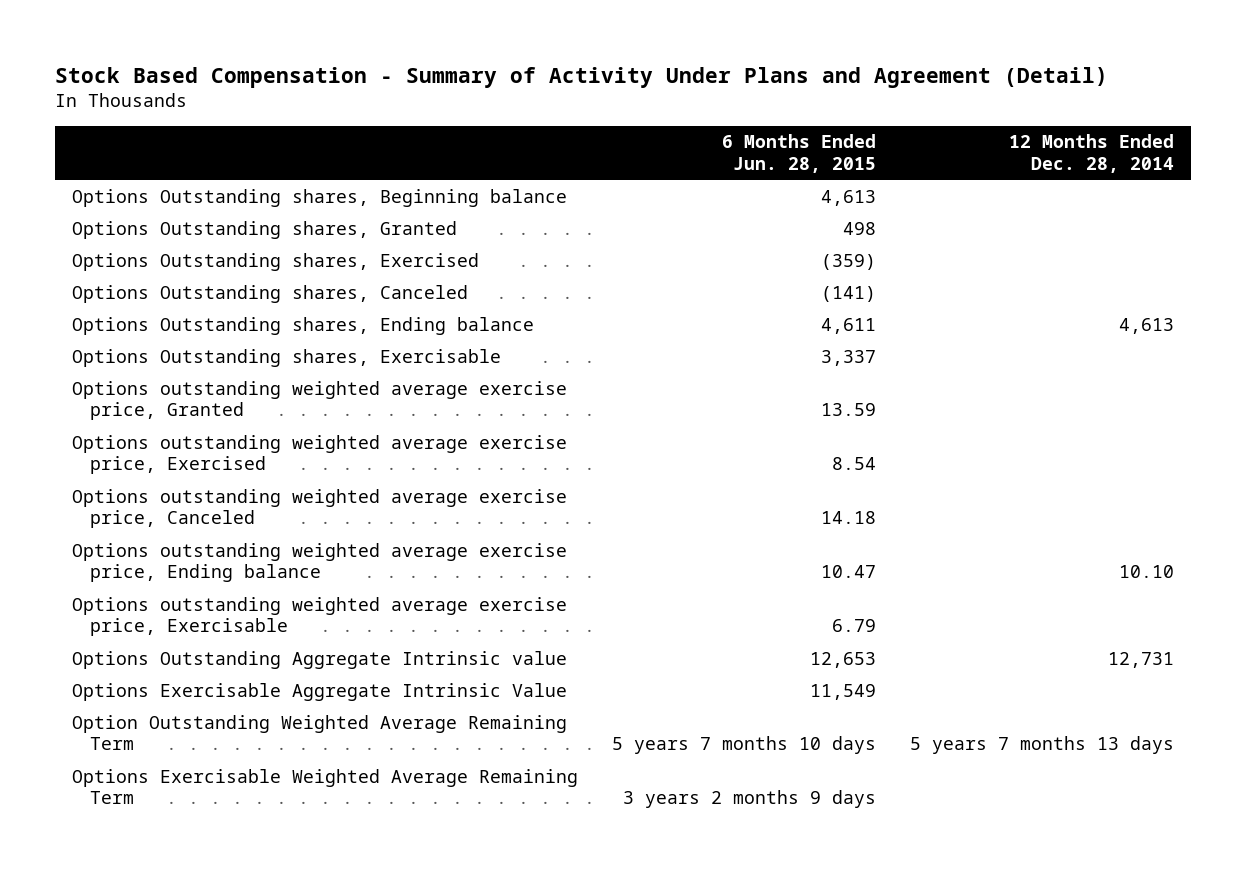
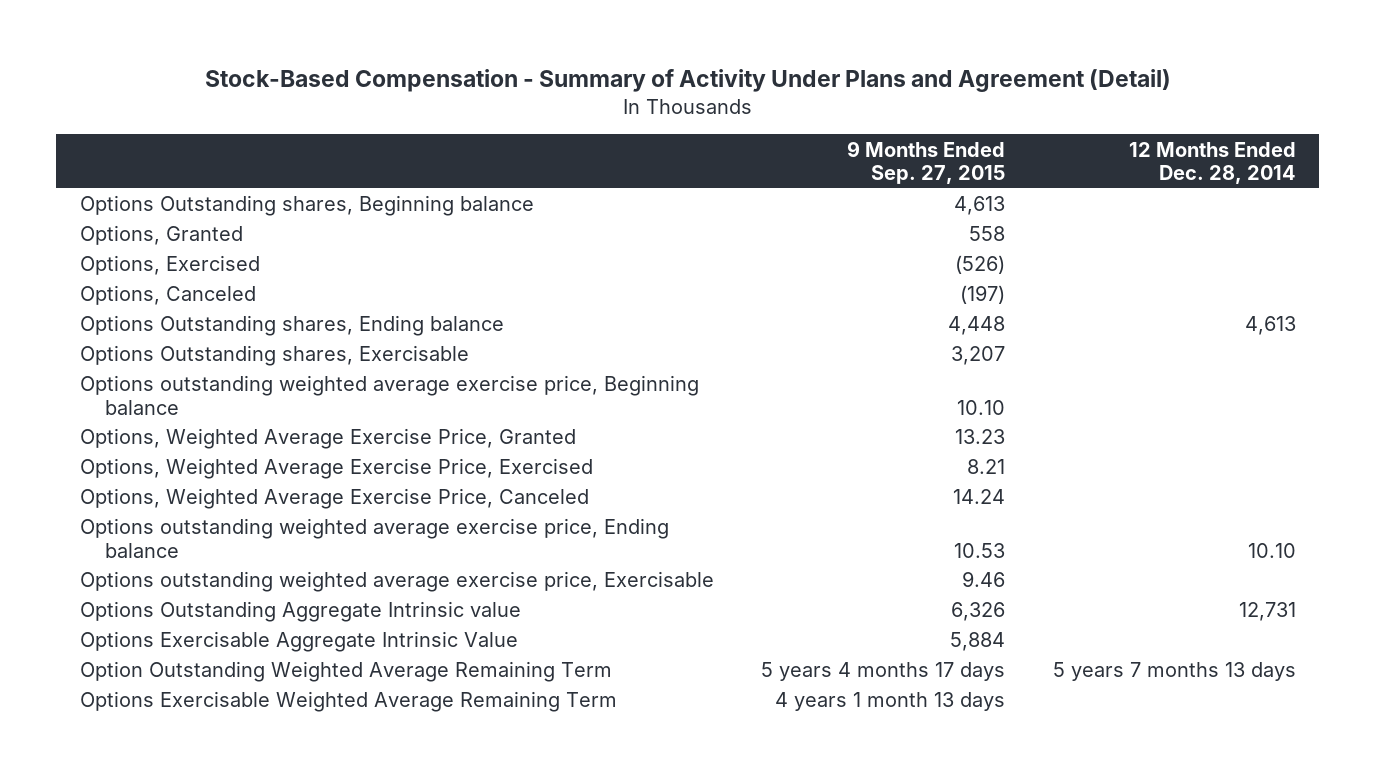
- Stock Based Compensation - Summary of Activity Under Plans and Agreement (Detail)
+ Stock-Based Compensation - Summary of Activity Under Plans and Agreement (Detail)
- | 6 Months Ended Jun. 28, 2015 | 12 Months Ended Dec. 28, 2014
+ | 9 Months Ended Sep. 27, 2015 | 12 Months Ended Dec. 28, 2014
- Options Outstanding shares, Granted | 498 |
- Options Outstanding shares, Exercised | (359) |
- Options Outstanding shares, Canceled | (141) |
+ Options, Granted | 558 |
+ Options, Exercised | (526) |
+ Options, Canceled | (197) |
- Options outstanding weighted average exercise price, Granted | 13.59 |
- Options outstanding weighted average exercise price, Exercised | 8.54 |
- Options outstanding weighted average exercise price, Canceled | 14.18 |
+ Options outstanding weighted average exercise price, Beginning balance | 10.10 |
+ Options, Weighted Average Exercise Price, Granted | 13.23 |
+ Options, Weighted Average Exercise Price, Exercised | 8.21 |
+ Options, Weighted Average Exercise Price, Canceled | 14.24 |

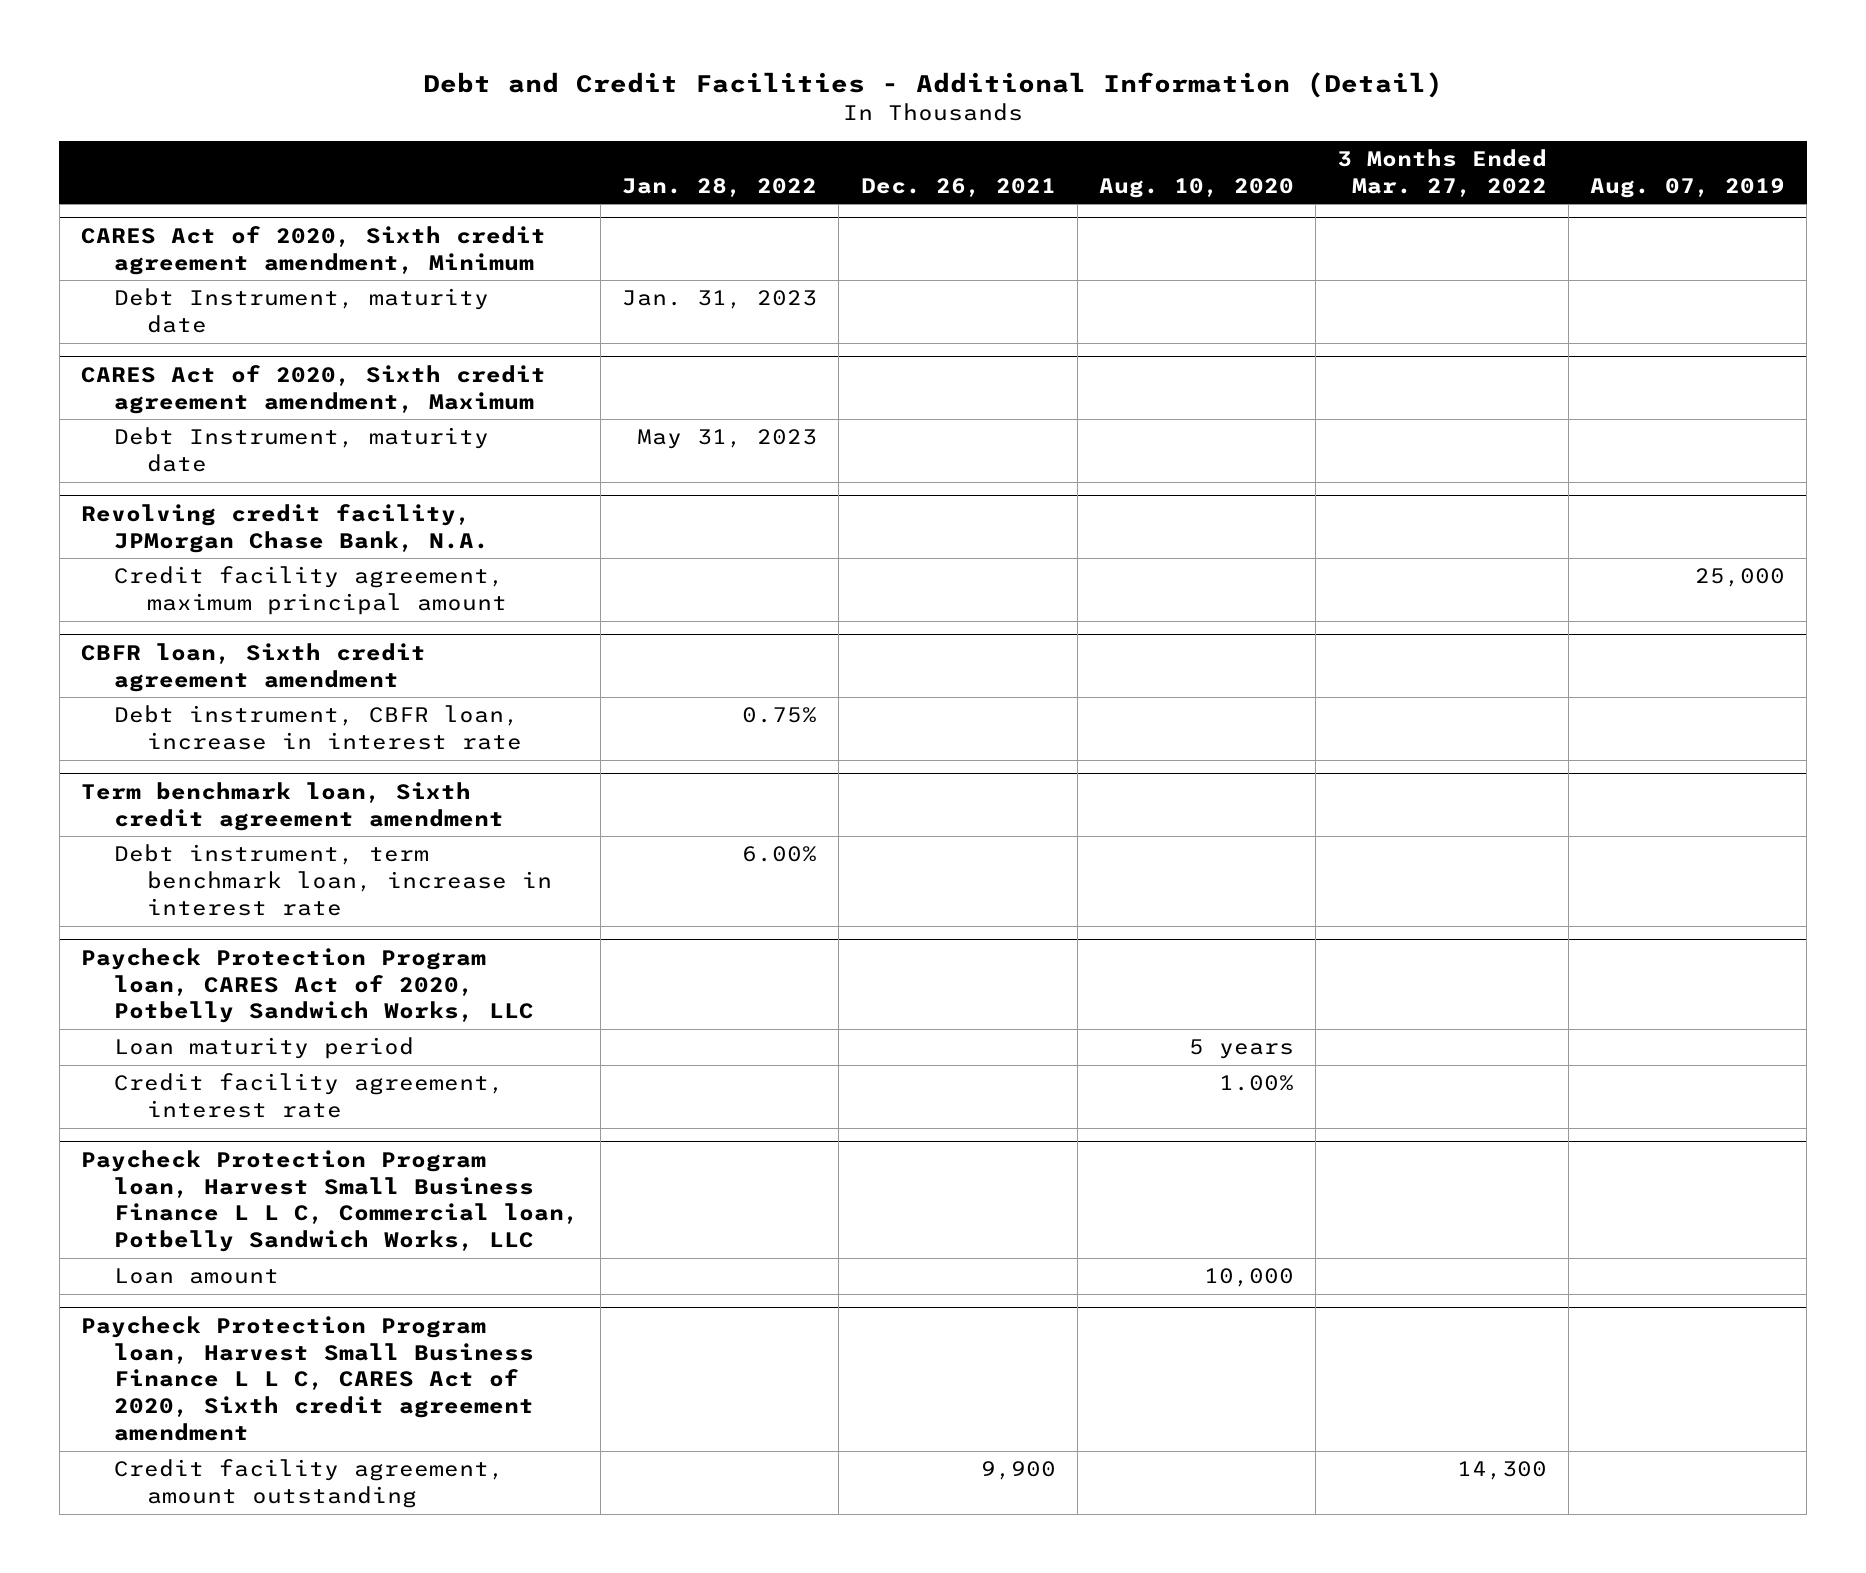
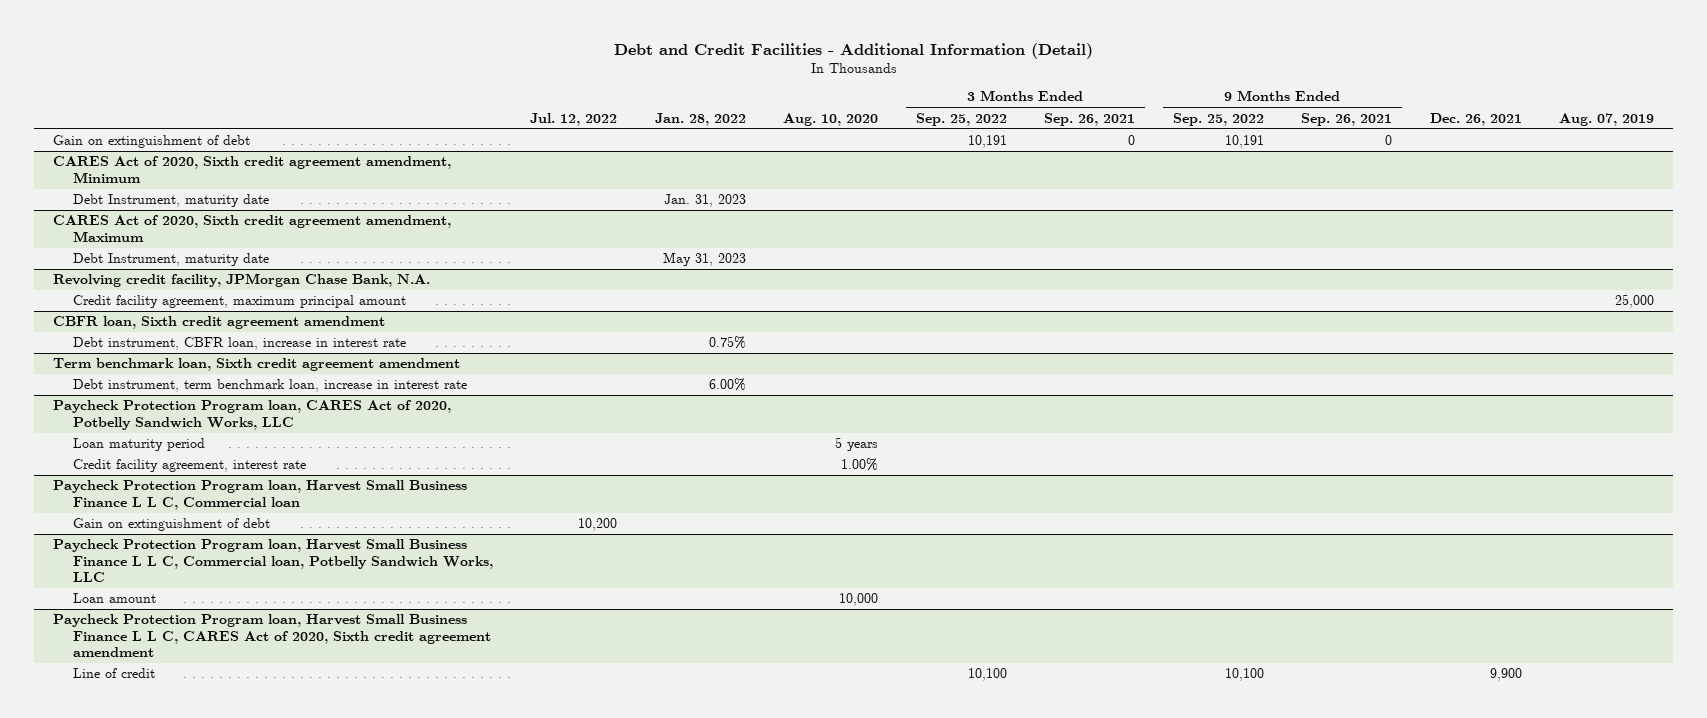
- | Jan. 28, 2022 | Dec. 26, 2021 | Aug. 10, 2020 | 3 Months Ended Mar. 27, 2022 | Aug. 07, 2019
+ | Jul. 12, 2022 | Jan. 28, 2022 | Aug. 10, 2020 | 3 Months Ended Sep. 25, 2022 | 3 Months Ended Sep. 26, 2021 | 9 Months Ended Sep. 25, 2022 | 9 Months Ended Sep. 26, 2021 | Dec. 26, 2021 | Aug. 07, 2019
+ Gain on extinguishment of debt | | | | 10,191 | 0 | 10,191 | 0 | |
+ Paycheck Protection Program loan, Harvest Small Business Finance L L C, Commercial loan
+ Gain on extinguishment of debt | 10,200 | | | | | | | |
@ Paycheck Protection Program loan, Harvest Small Business Finance L L C, CARES Act of 2020, Sixth credit agreement amendment
- Credit facility agreement, amount outstanding | | 9,900 | | 14,300 |
+ Line of credit | | | | 10,100 | | 10,100 | | 9,900 |

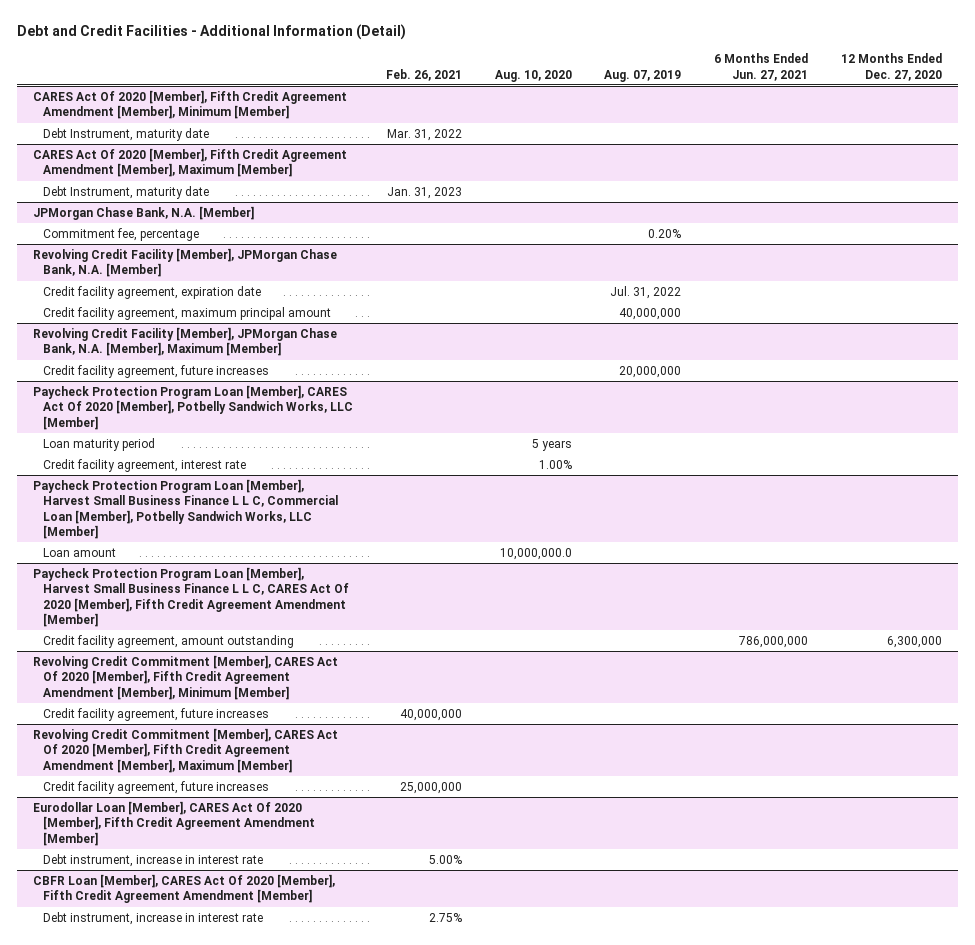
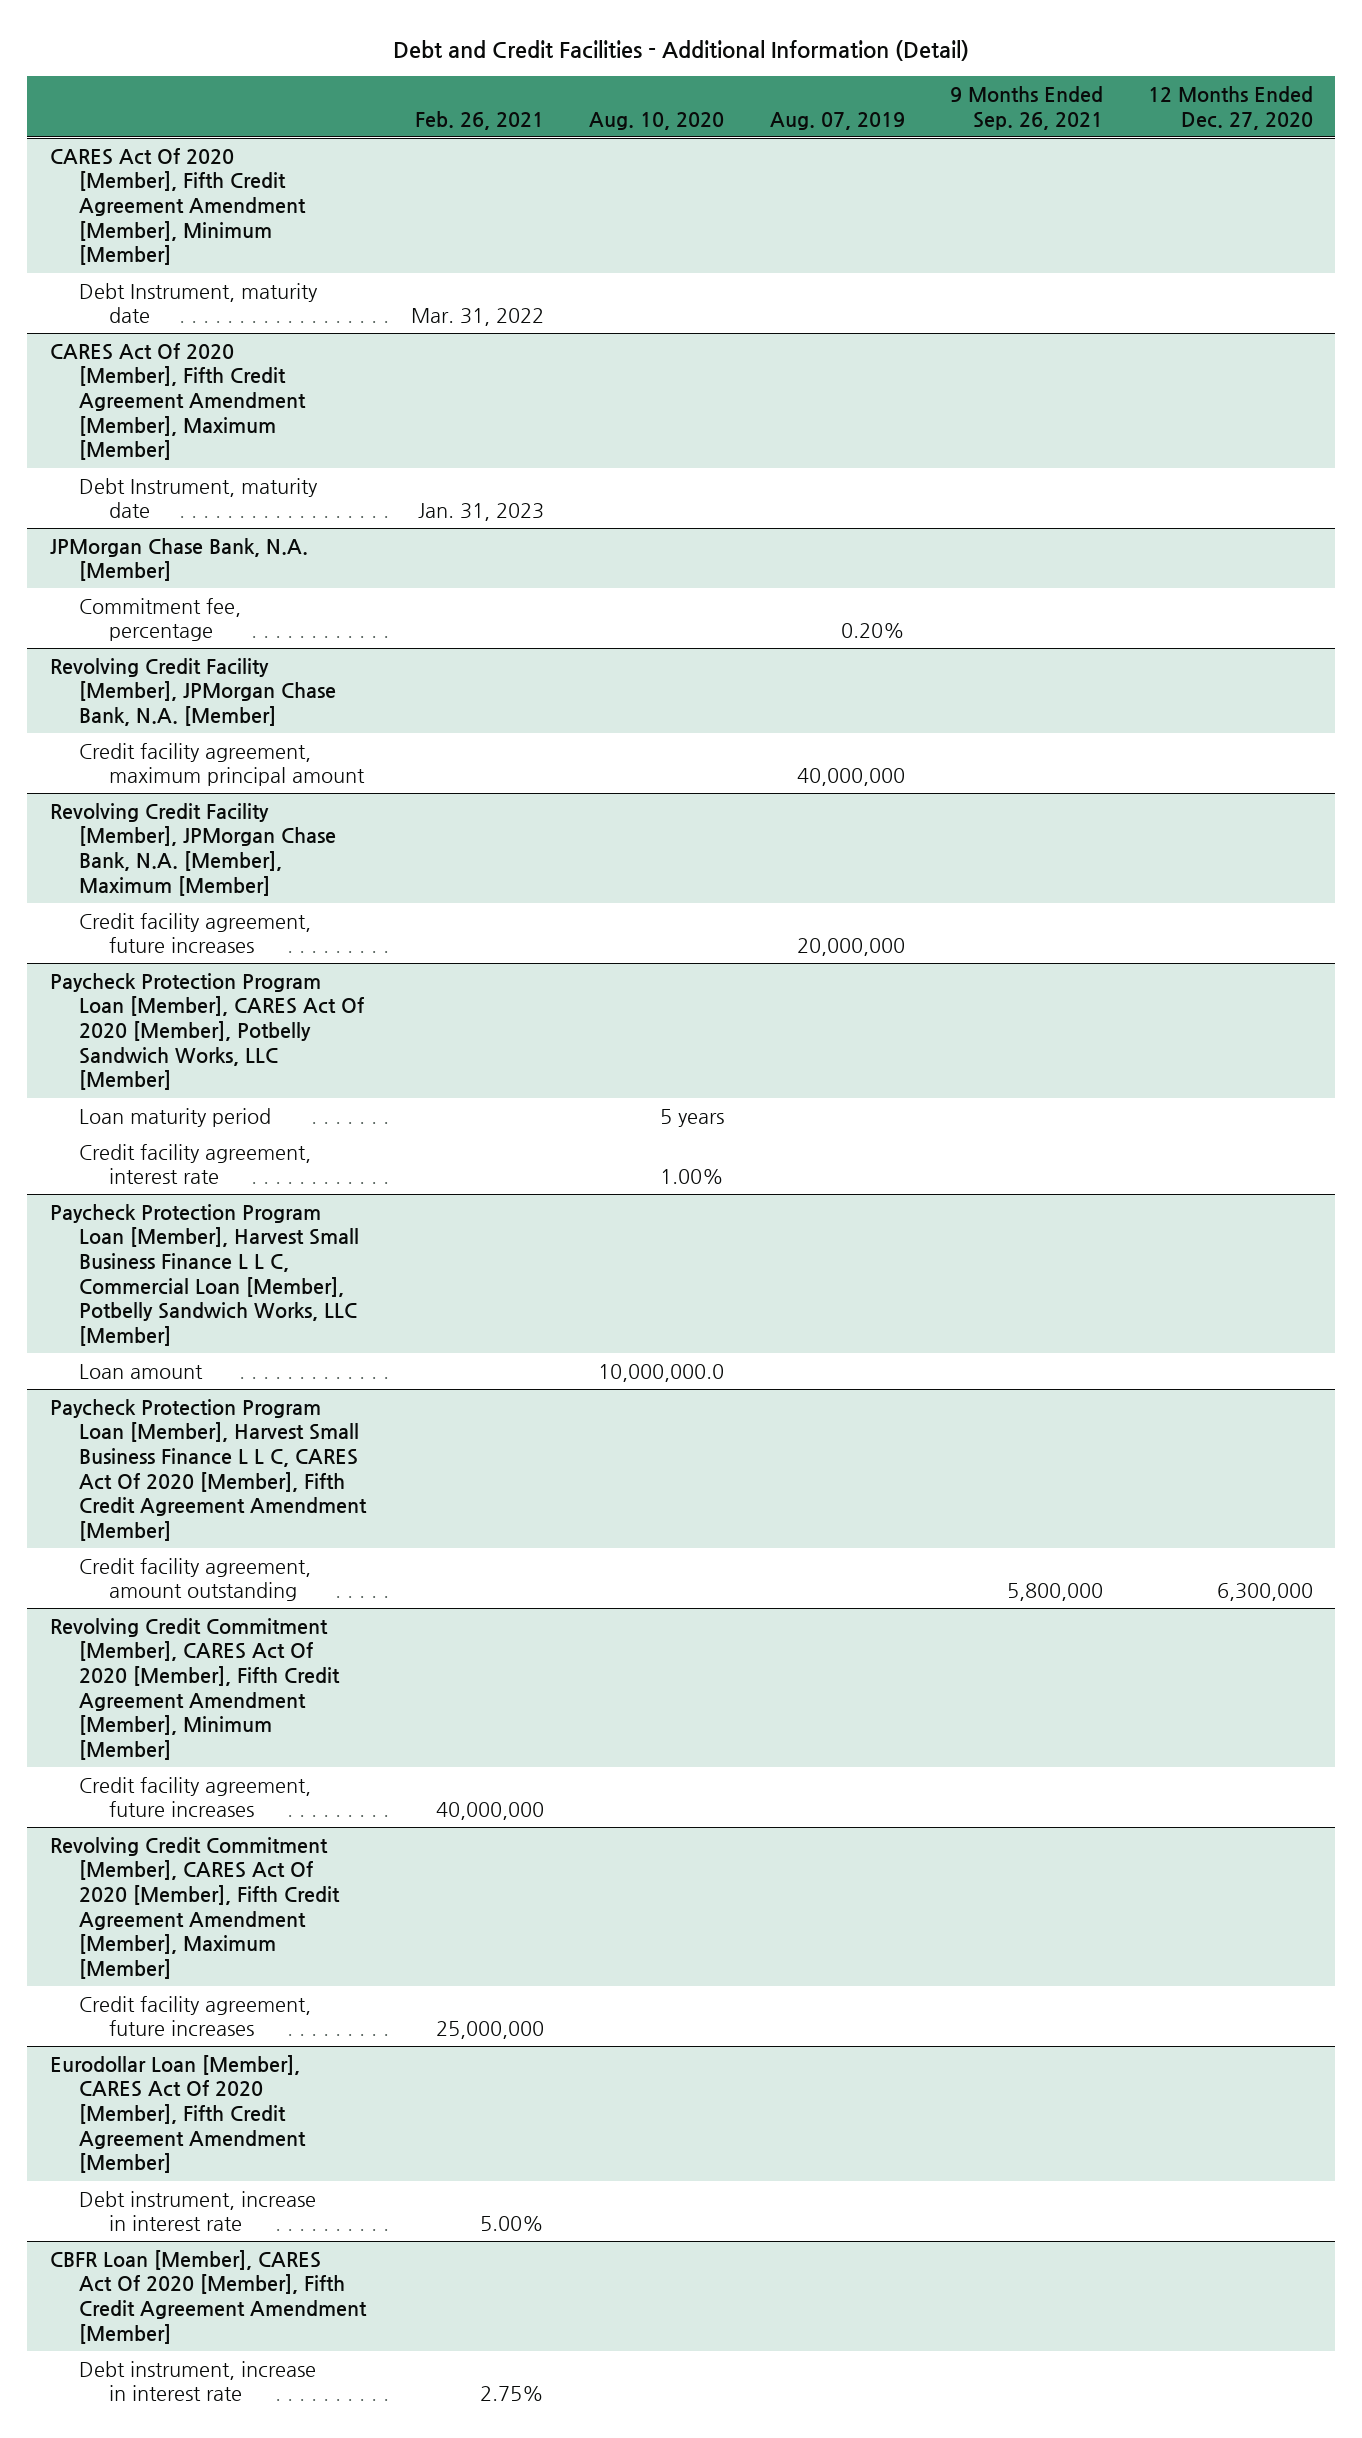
- | Feb. 26, 2021 | Aug. 10, 2020 | Aug. 07, 2019 | 6 Months Ended Jun. 27, 2021 | 12 Months Ended Dec. 27, 2020
+ | Feb. 26, 2021 | Aug. 10, 2020 | Aug. 07, 2019 | 9 Months Ended Sep. 26, 2021 | 12 Months Ended Dec. 27, 2020
@ Revolving Credit Facility [Member], JPMorgan Chase Bank, N.A. [Member]
- Credit facility agreement, expiration date | | | Jul. 31, 2022 | |

